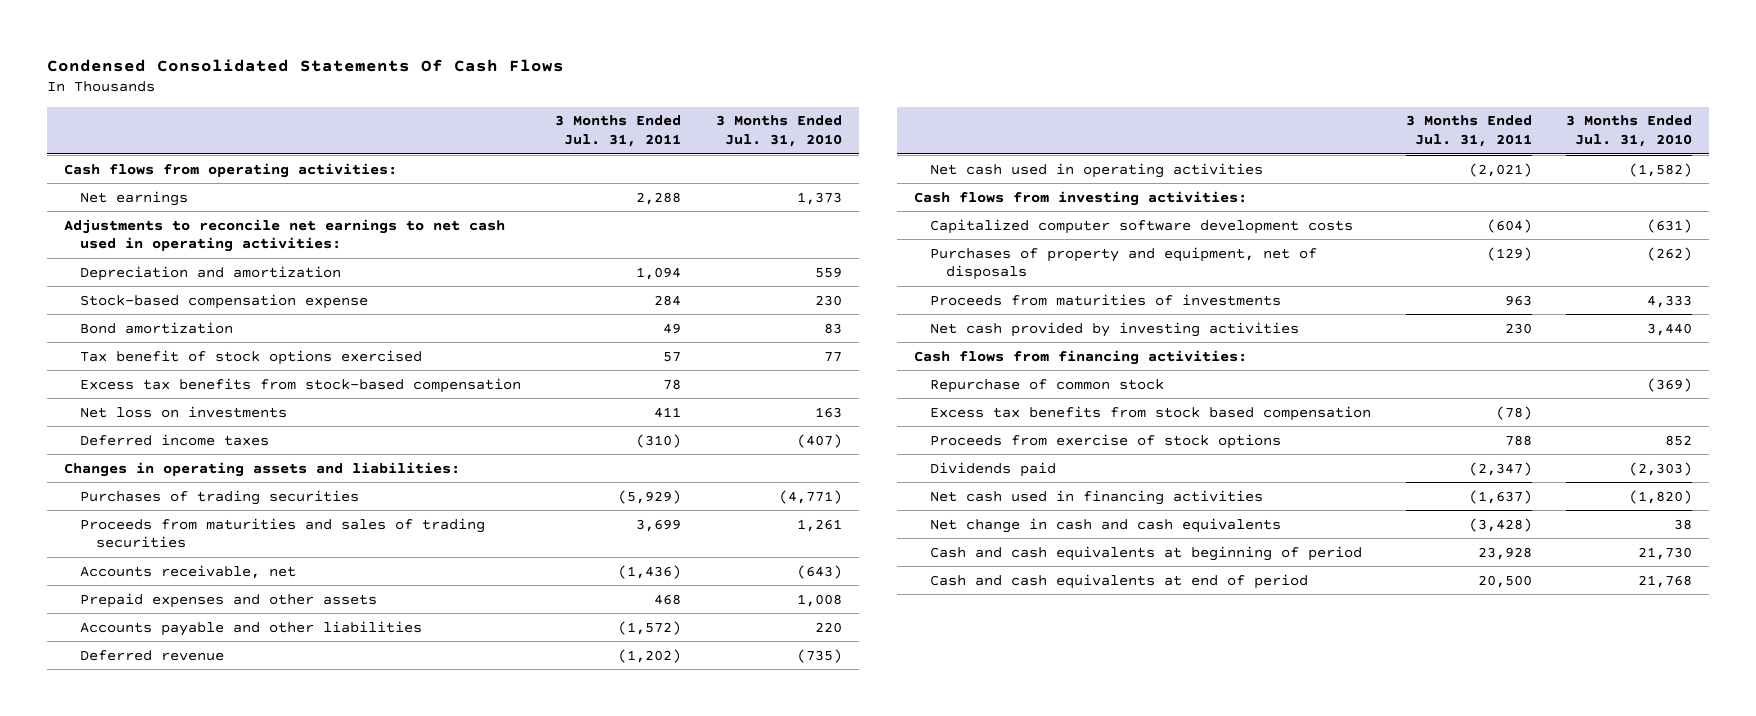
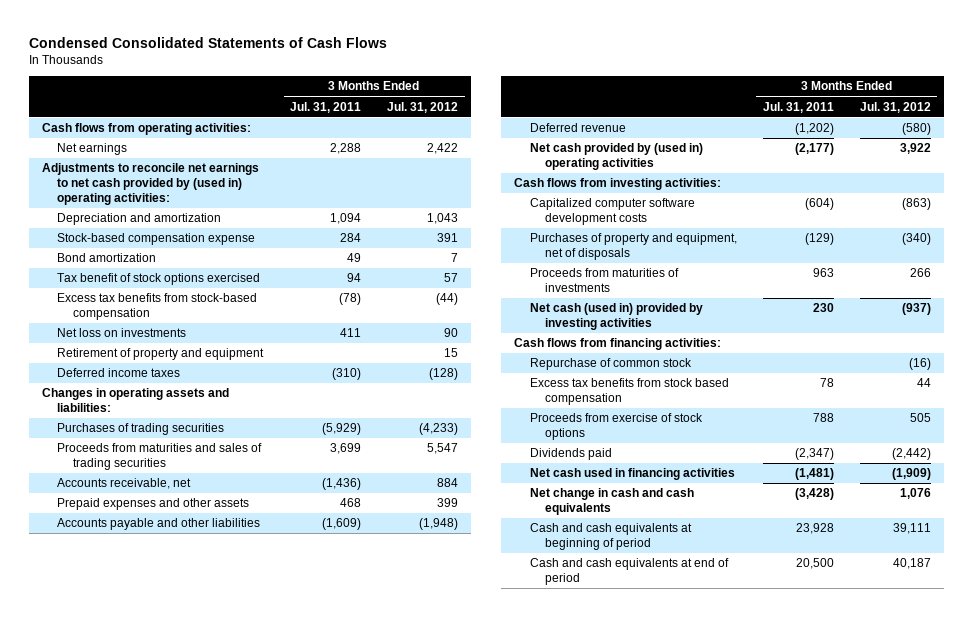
- Condensed Consolidated Statements Of Cash Flows
+ Condensed Consolidated Statements of Cash Flows
- | 3 Months Ended Jul. 31, 2011 | 3 Months Ended Jul. 31, 2010
+ | 3 Months Ended Jul. 31, 2011 | 3 Months Ended Jul. 31, 2012
- Adjustments to reconcile net earnings to net cash used in operating activities:
+ Adjustments to reconcile net earnings to net cash provided by (used in) operating activities:
- Tax benefit of stock options exercised | 57 | 77
- Excess tax benefits from stock-based compensation | 78 |
+ Tax benefit of stock options exercised | 94 | 57
+ Excess tax benefits from stock-based compensation | (78) | (44)
+ Retirement of property and equipment | | 15
- Accounts payable and other liabilities | (1,572) | 220
+ Accounts payable and other liabilities | (1,609) | (1,948)
- Net cash used in operating activities | (2,021) | (1,582)
+ Net cash provided by (used in) operating activities | (2,177) | 3,922
- Net cash provided by investing activities | 230 | 3,440
+ Net cash (used in) provided by investing activities | 230 | (937)
- Excess tax benefits from stock based compensation | (78) |
+ Excess tax benefits from stock based compensation | 78 | 44
- Net cash used in financing activities | (1,637) | (1,820)
+ Net cash used in financing activities | (1,481) | (1,909)

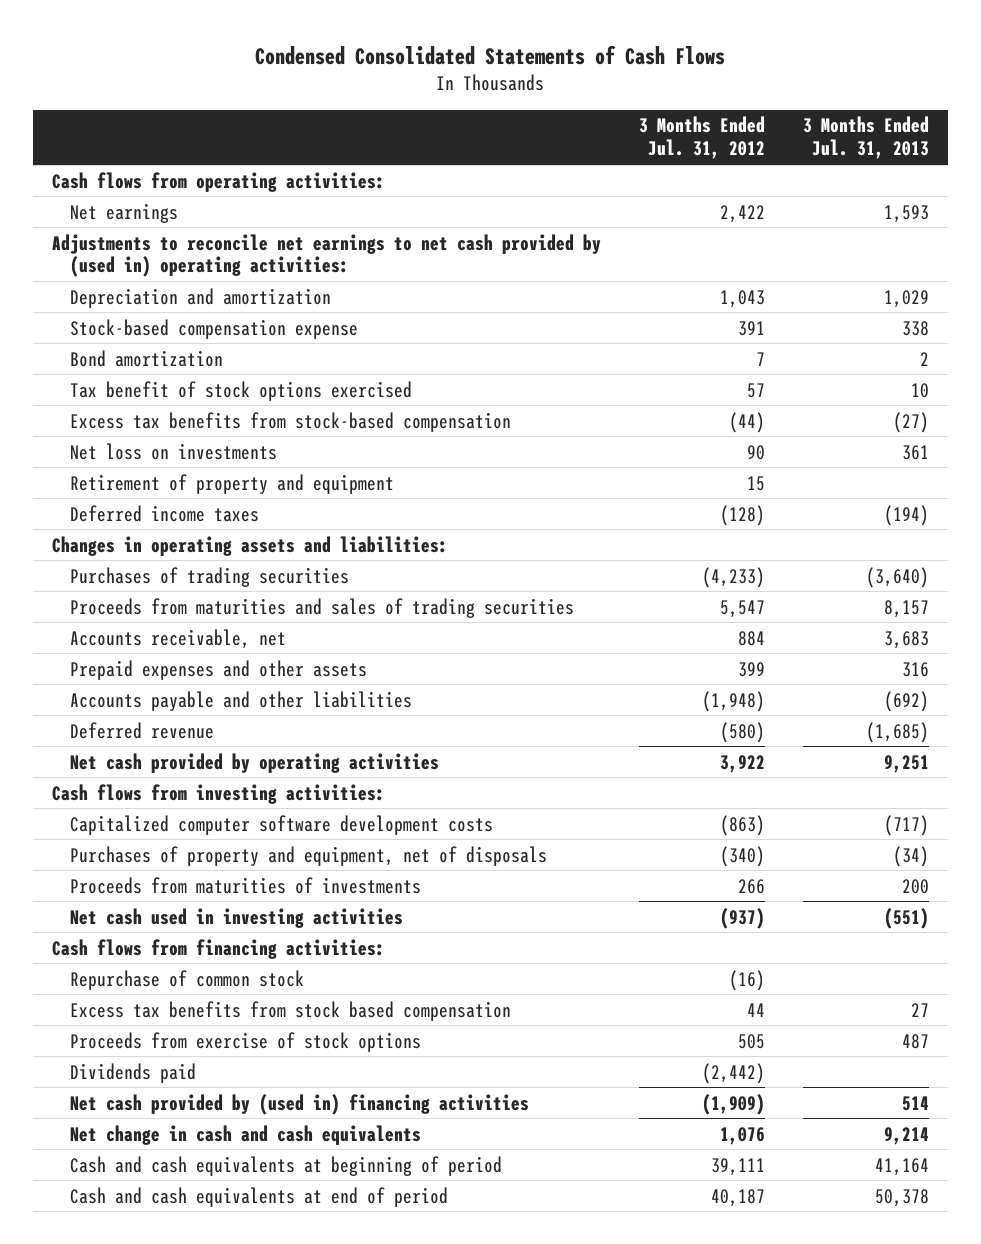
- | 3 Months Ended Jul. 31, 2011 | 3 Months Ended Jul. 31, 2012
+ | 3 Months Ended Jul. 31, 2012 | 3 Months Ended Jul. 31, 2013
- Net cash provided by (used in) operating activities | (2,177) | 3,922
+ Net cash provided by operating activities | 3,922 | 9,251
- Net cash (used in) provided by investing activities | 230 | (937)
+ Net cash used in investing activities | (937) | (551)
- Net cash used in financing activities | (1,481) | (1,909)
+ Net cash provided by (used in) financing activities | (1,909) | 514

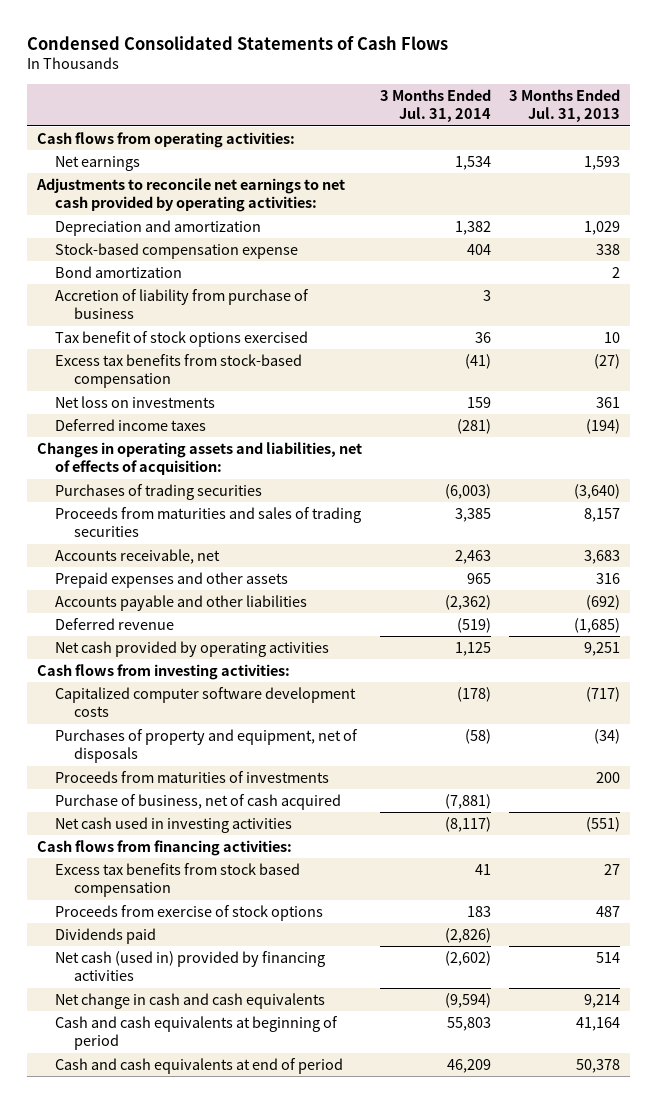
- | 3 Months Ended Jul. 31, 2012 | 3 Months Ended Jul. 31, 2013
+ | 3 Months Ended Jul. 31, 2014 | 3 Months Ended Jul. 31, 2013
- Adjustments to reconcile net earnings to net cash provided by (used in) operating activities:
+ Adjustments to reconcile net earnings to net cash provided by operating activities:
+ Accretion of liability from purchase of business | 3 |
- Retirement of property and equipment | 15 |
- Changes in operating assets and liabilities:
+ Changes in operating assets and liabilities, net of effects of acquisition:
+ Purchase of business, net of cash acquired | (7,881) |
- Repurchase of common stock | (16) |
- Net cash provided by (used in) financing activities | (1,909) | 514
+ Net cash (used in) provided by financing activities | (2,602) | 514

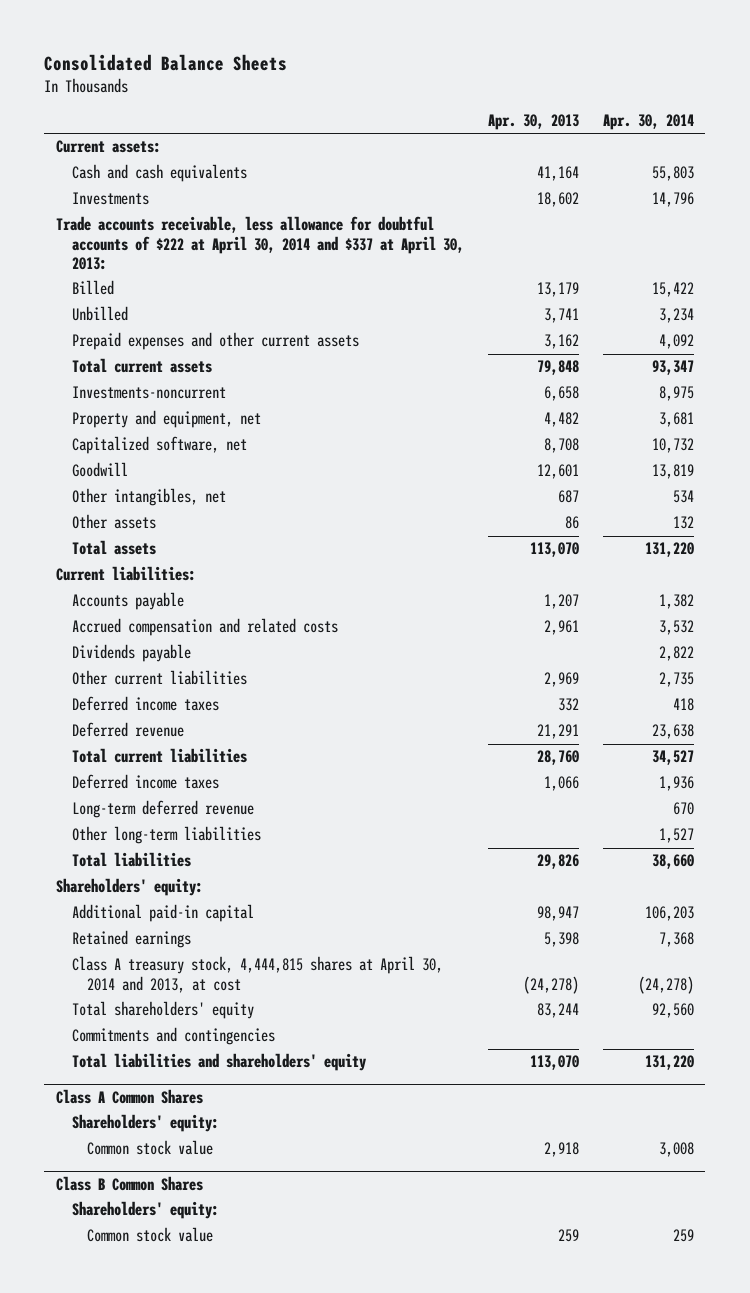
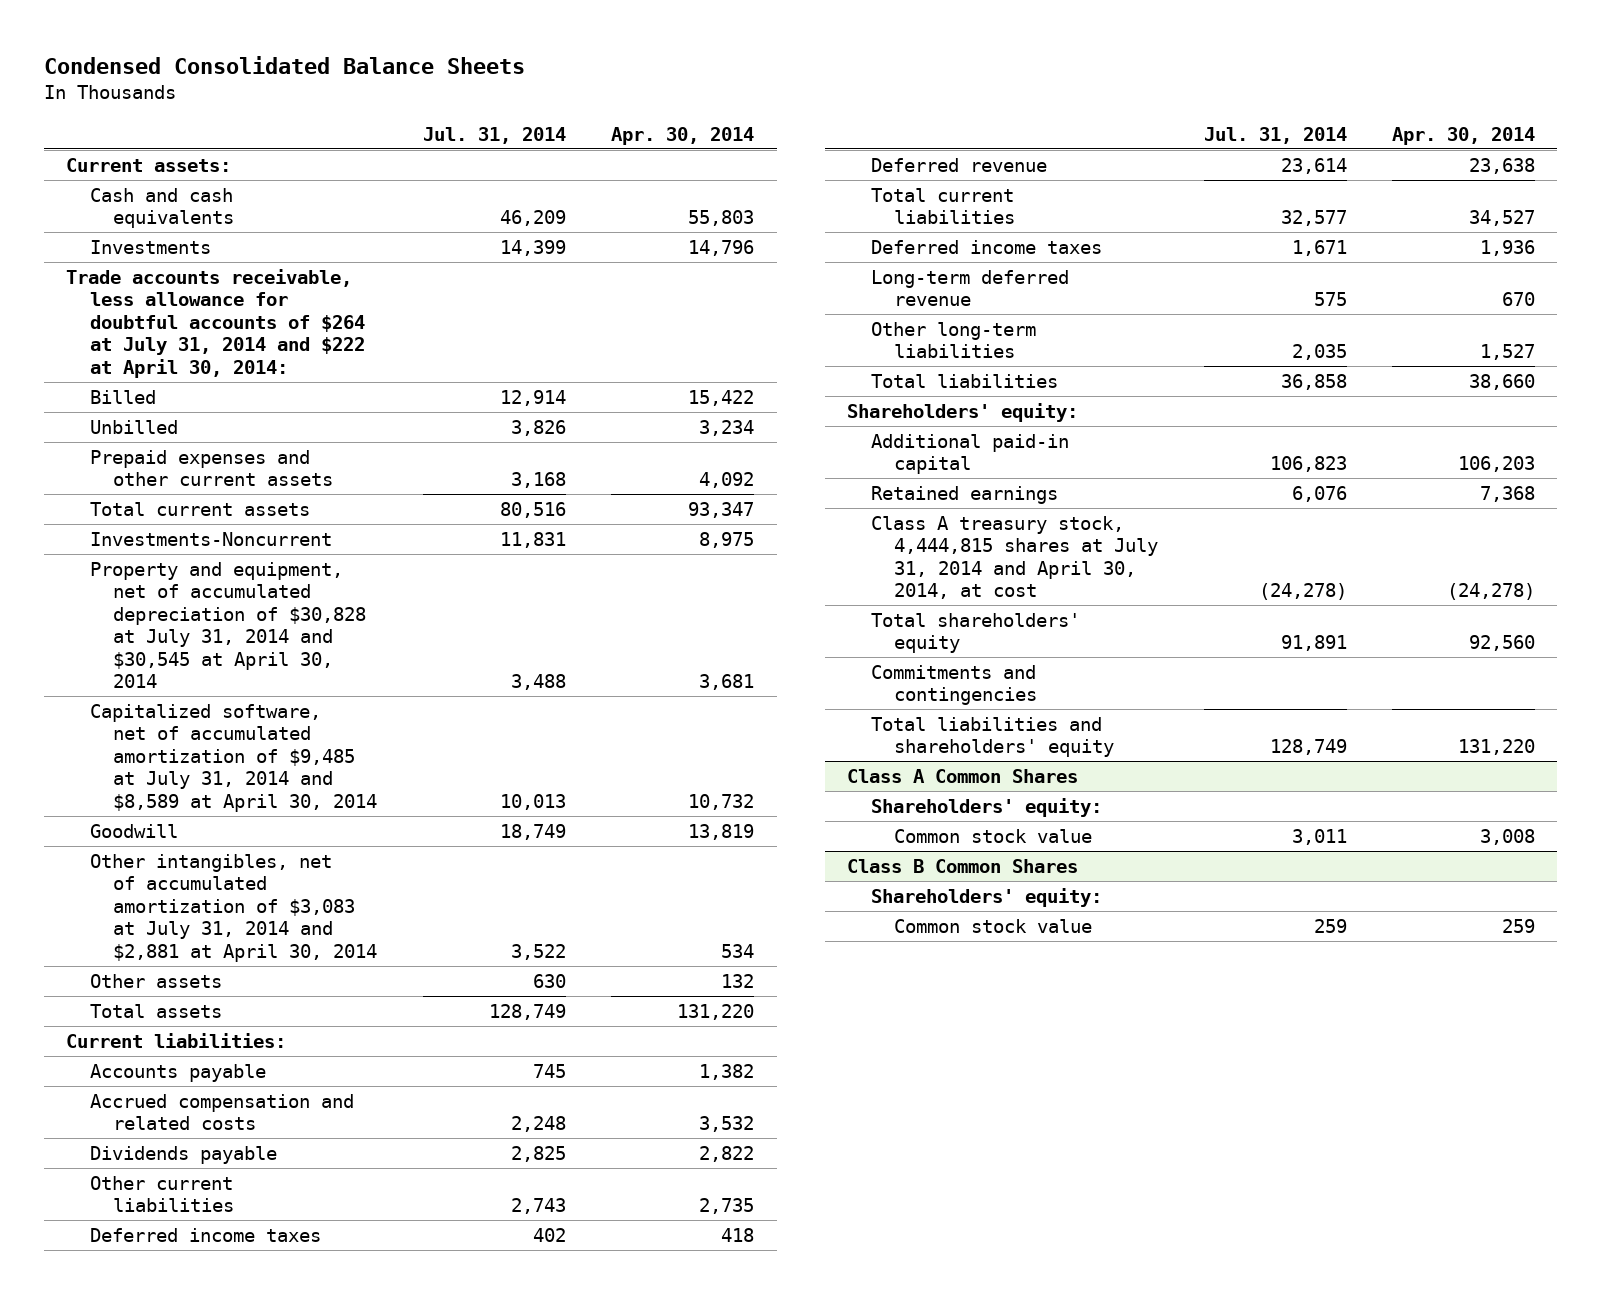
- Consolidated Balance Sheets
+ Condensed Consolidated Balance Sheets
- | Apr. 30, 2013 | Apr. 30, 2014
+ | Jul. 31, 2014 | Apr. 30, 2014
- Trade accounts receivable, less allowance for doubtful accounts of $222 at April 30, 2014 and $337 at April 30, 2013:
+ Trade accounts receivable, less allowance for doubtful accounts of $264 at July 31, 2014 and $222 at April 30, 2014:
- Investments-noncurrent | 6,658 | 8,975
- Property and equipment, net | 4,482 | 3,681
- Capitalized software, net | 8,708 | 10,732
+ Investments-Noncurrent | 11,831 | 8,975
+ Property and equipment, net of accumulated depreciation of $30,828 at July 31, 2014 and $30,545 at April 30, 2014 | 3,488 | 3,681
+ Capitalized software, net of accumulated amortization of $9,485 at July 31, 2014 and $8,589 at April 30, 2014 | 10,013 | 10,732
- Other intangibles, net | 687 | 534
+ Other intangibles, net of accumulated amortization of $3,083 at July 31, 2014 and $2,881 at April 30, 2014 | 3,522 | 534
- Class A treasury stock, 4,444,815 shares at April 30, 2014 and 2013, at cost | (24,278) | (24,278)
+ Class A treasury stock, 4,444,815 shares at July 31, 2014 and April 30, 2014, at cost | (24,278) | (24,278)

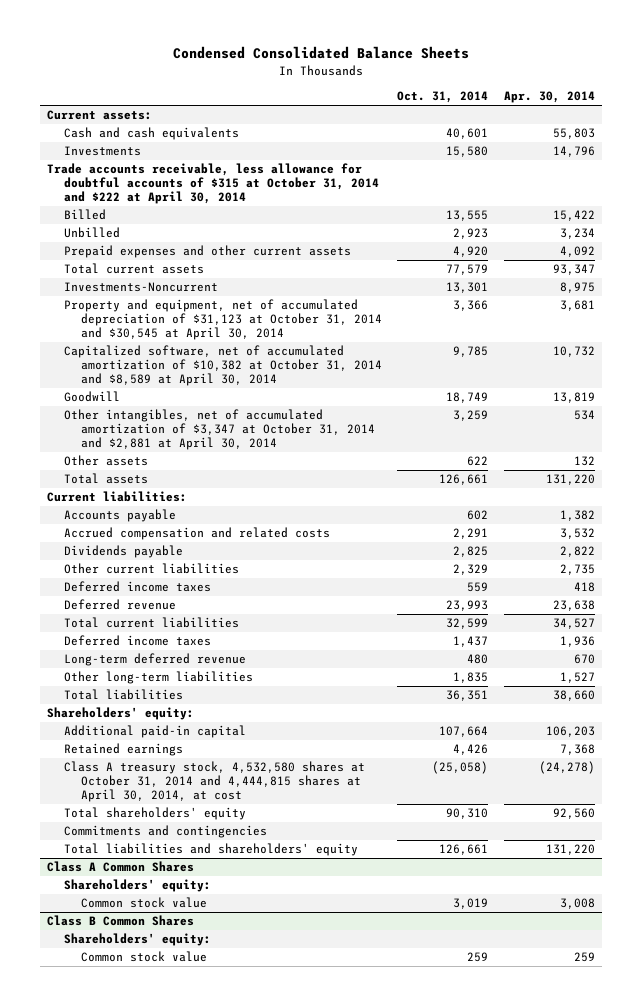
- | Jul. 31, 2014 | Apr. 30, 2014
+ | Oct. 31, 2014 | Apr. 30, 2014
- Trade accounts receivable, less allowance for doubtful accounts of $264 at July 31, 2014 and $222 at April 30, 2014:
+ Trade accounts receivable, less allowance for doubtful accounts of $315 at October 31, 2014 and $222 at April 30, 2014
- Property and equipment, net of accumulated depreciation of $30,828 at July 31, 2014 and $30,545 at April 30, 2014 | 3,488 | 3,681
- Capitalized software, net of accumulated amortization of $9,485 at July 31, 2014 and $8,589 at April 30, 2014 | 10,013 | 10,732
+ Property and equipment, net of accumulated depreciation of $31,123 at October 31, 2014 and $30,545 at April 30, 2014 | 3,366 | 3,681
+ Capitalized software, net of accumulated amortization of $10,382 at October 31, 2014 and $8,589 at April 30, 2014 | 9,785 | 10,732
- Other intangibles, net of accumulated amortization of $3,083 at July 31, 2014 and $2,881 at April 30, 2014 | 3,522 | 534
+ Other intangibles, net of accumulated amortization of $3,347 at October 31, 2014 and $2,881 at April 30, 2014 | 3,259 | 534
- Class A treasury stock, 4,444,815 shares at July 31, 2014 and April 30, 2014, at cost | (24,278) | (24,278)
+ Class A treasury stock, 4,532,580 shares at October 31, 2014 and 4,444,815 shares at April 30, 2014, at cost | (25,058) | (24,278)

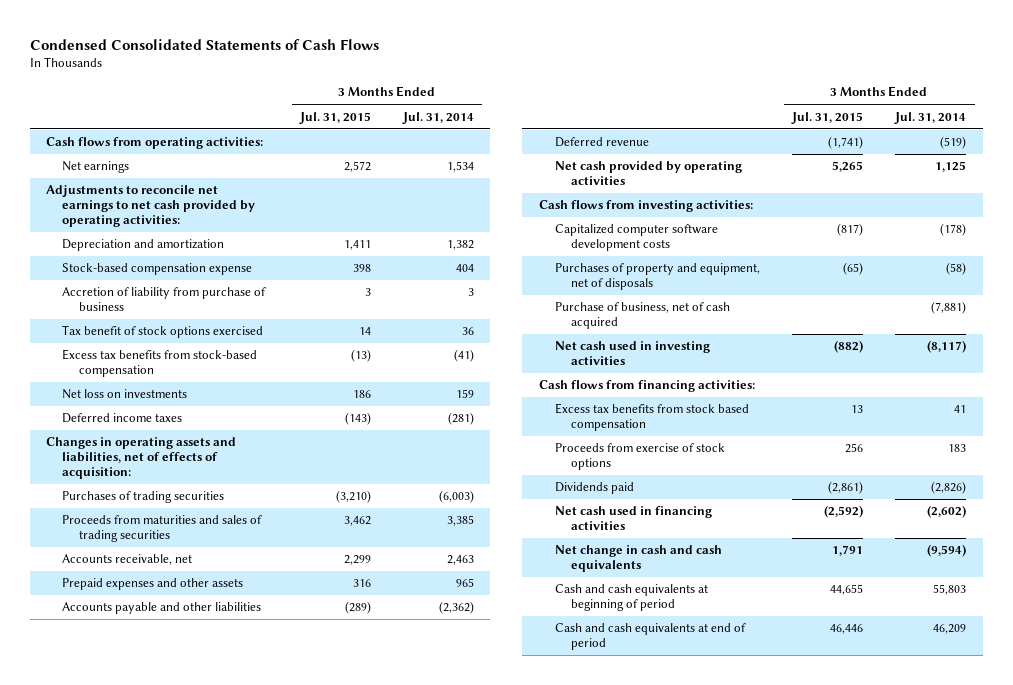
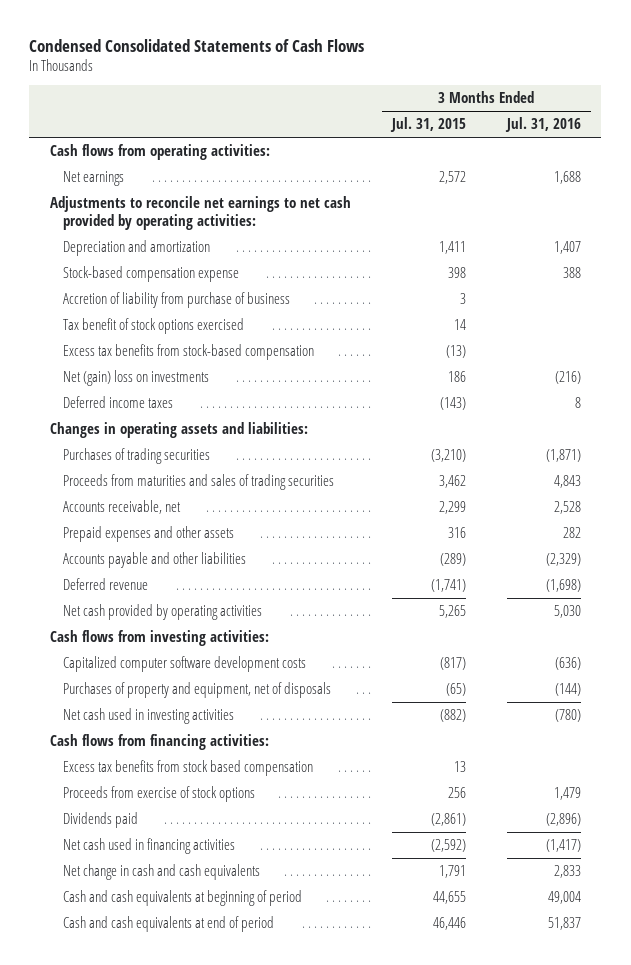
- | 3 Months Ended Jul. 31, 2015 | 3 Months Ended Jul. 31, 2014
+ | 3 Months Ended Jul. 31, 2015 | 3 Months Ended Jul. 31, 2016
- Net loss on investments | 186 | 159
+ Net (gain) loss on investments | 186 | (216)
- Changes in operating assets and liabilities, net of effects of acquisition:
+ Changes in operating assets and liabilities:
- Purchase of business, net of cash acquired | | (7,881)

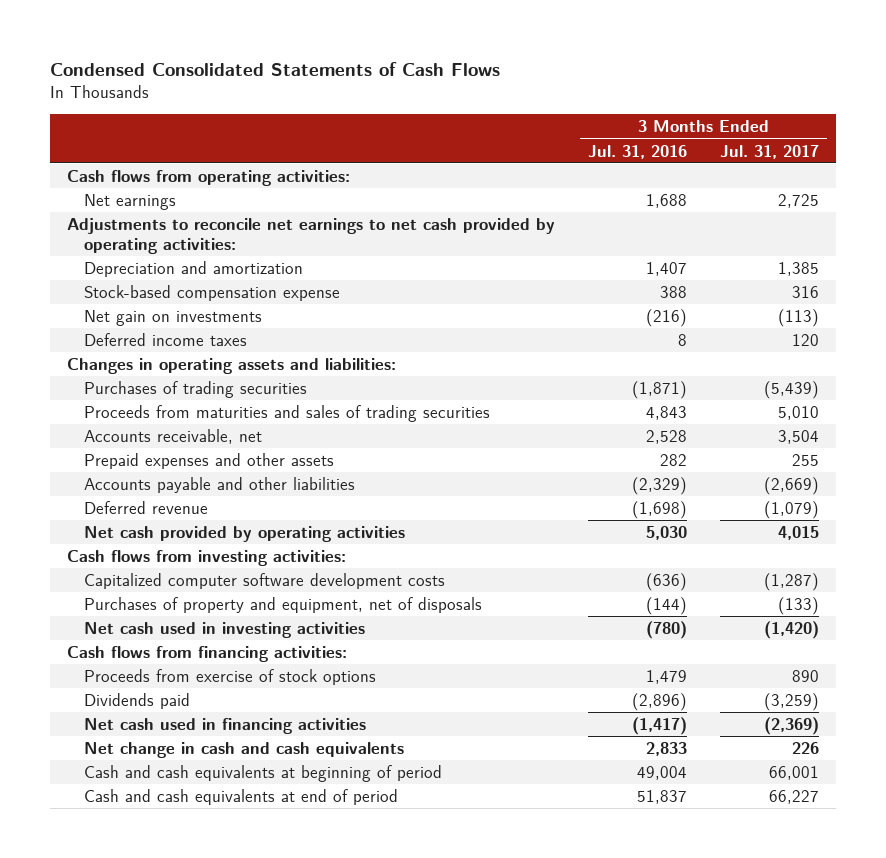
- | 3 Months Ended Jul. 31, 2015 | 3 Months Ended Jul. 31, 2016
+ | 3 Months Ended Jul. 31, 2016 | 3 Months Ended Jul. 31, 2017
- Accretion of liability from purchase of business | 3 |
- Tax benefit of stock options exercised | 14 |
- Excess tax benefits from stock-based compensation | (13) |
- Net (gain) loss on investments | 186 | (216)
+ Net gain on investments | (216) | (113)
- Excess tax benefits from stock based compensation | 13 |

